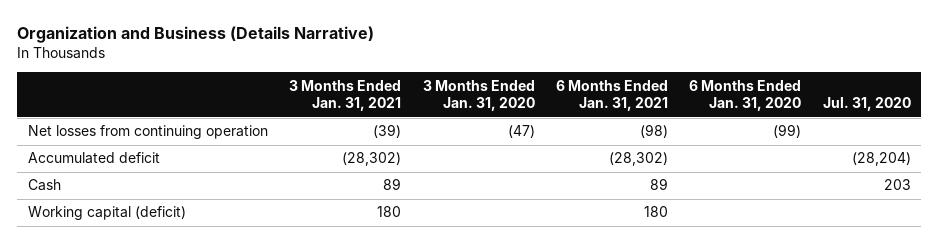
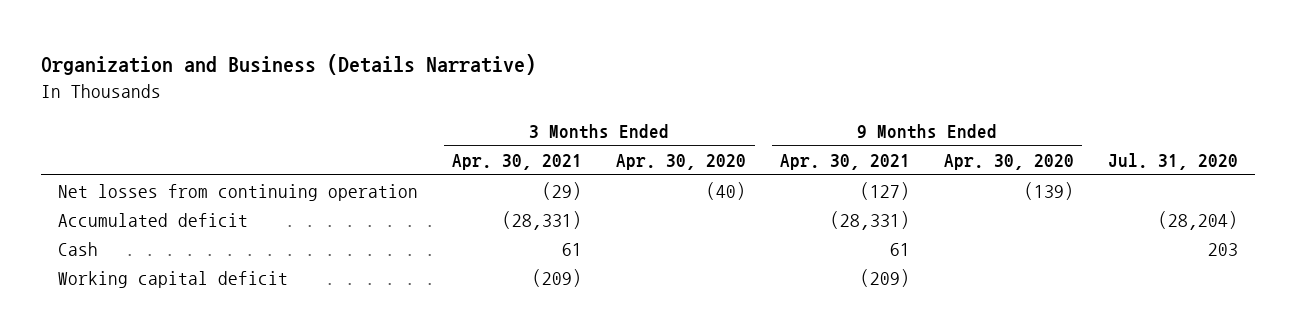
- | 3 Months Ended Jan. 31, 2021 | 3 Months Ended Jan. 31, 2020 | 6 Months Ended Jan. 31, 2021 | 6 Months Ended Jan. 31, 2020 | Jul. 31, 2020
+ | 3 Months Ended Apr. 30, 2021 | 3 Months Ended Apr. 30, 2020 | 9 Months Ended Apr. 30, 2021 | 9 Months Ended Apr. 30, 2020 | Jul. 31, 2020
- Working capital (deficit) | 180 | | 180 | |
+ Working capital deficit | (209) | | (209) | |

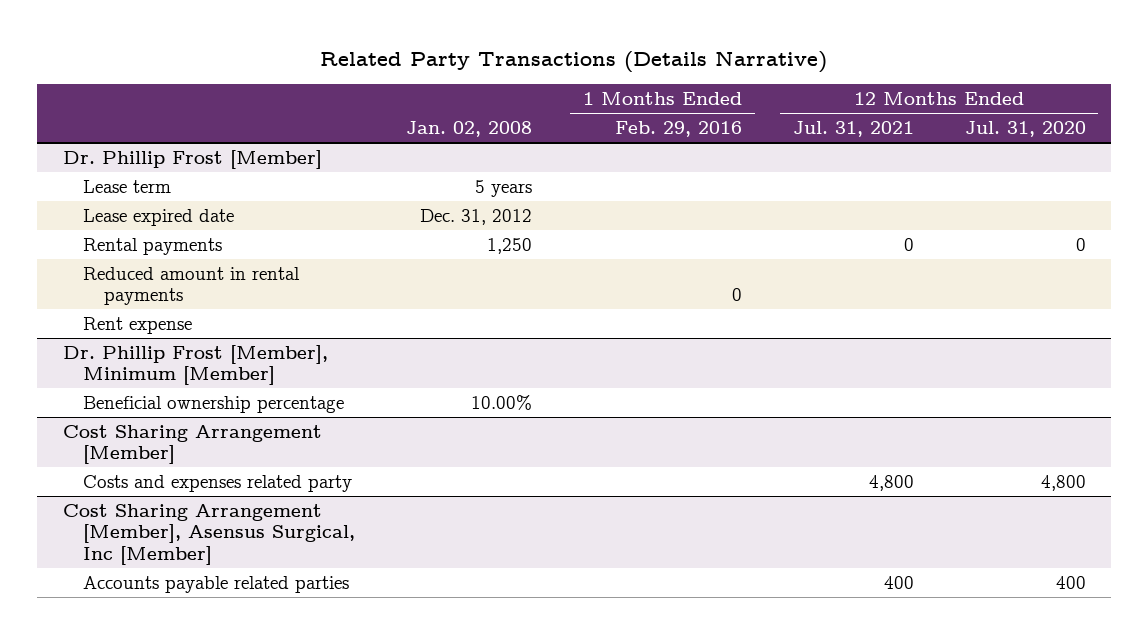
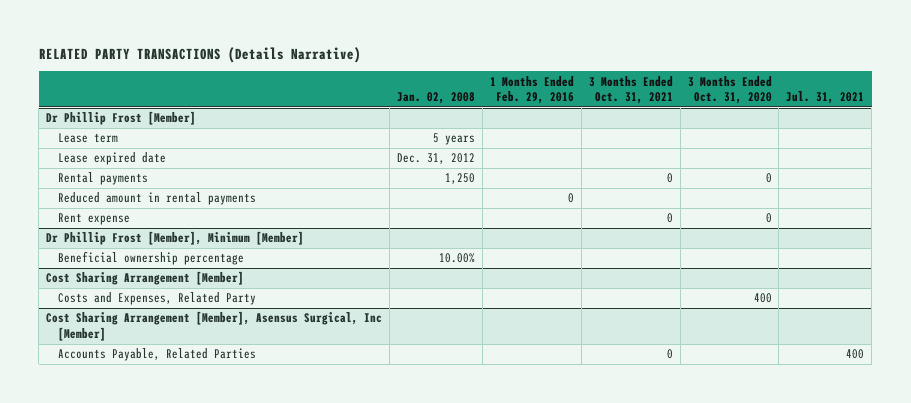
- Related Party Transactions (Details Narrative)
+ RELATED PARTY TRANSACTIONS (Details Narrative)
- | Jan. 02, 2008 | 1 Months Ended Feb. 29, 2016 | 12 Months Ended Jul. 31, 2021 | 12 Months Ended Jul. 31, 2020
+ | Jan. 02, 2008 | 1 Months Ended Feb. 29, 2016 | 3 Months Ended Oct. 31, 2021 | 3 Months Ended Oct. 31, 2020 | Jul. 31, 2021
- Dr. Phillip Frost [Member]
+ Dr Phillip Frost [Member]
- Dr. Phillip Frost [Member], Minimum [Member]
+ Dr Phillip Frost [Member], Minimum [Member]
@ Cost Sharing Arrangement [Member]
- Costs and expenses related party | | | 4,800 | 4,800
+ Costs and Expenses, Related Party | | | | 400 |
@ Cost Sharing Arrangement [Member], Asensus Surgical, Inc [Member]
- Accounts payable related parties | | | 400 | 400
+ Accounts Payable, Related Parties | | | 0 | | 400

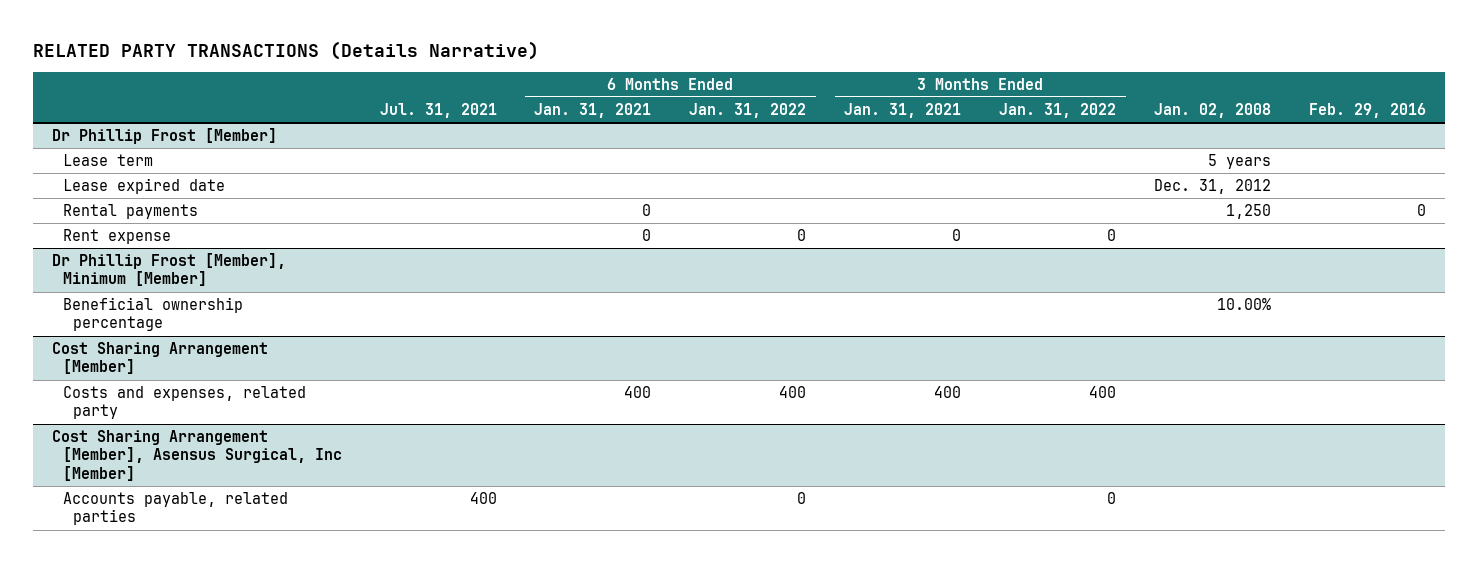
- | Jan. 02, 2008 | 1 Months Ended Feb. 29, 2016 | 3 Months Ended Oct. 31, 2021 | 3 Months Ended Oct. 31, 2020 | Jul. 31, 2021
+ | Jul. 31, 2021 | 6 Months Ended Jan. 31, 2021 | 6 Months Ended Jan. 31, 2022 | 3 Months Ended Jan. 31, 2021 | 3 Months Ended Jan. 31, 2022 | Jan. 02, 2008 | Feb. 29, 2016
@ Dr Phillip Frost [Member]
- Reduced amount in rental payments | | 0 | | |
@ Cost Sharing Arrangement [Member]
- Costs and Expenses, Related Party | | | | 400 |
+ Costs and expenses, related party | | 400 | 400 | 400 | 400 | |
@ Cost Sharing Arrangement [Member], Asensus Surgical, Inc [Member]
- Accounts Payable, Related Parties | | | 0 | | 400
+ Accounts payable, related parties | 400 | | 0 | | 0 | |

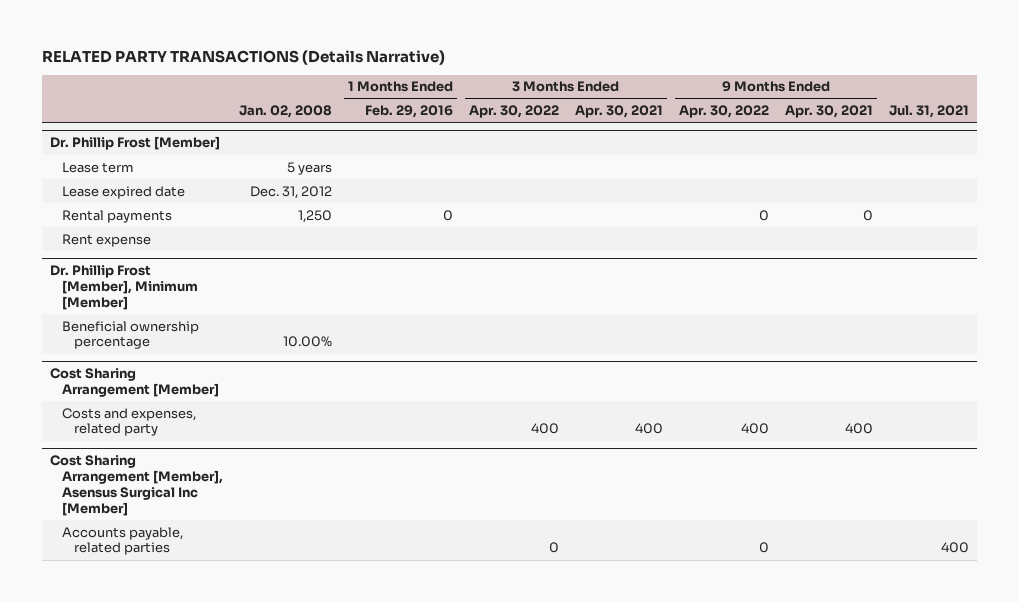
- | Jul. 31, 2021 | 6 Months Ended Jan. 31, 2021 | 6 Months Ended Jan. 31, 2022 | 3 Months Ended Jan. 31, 2021 | 3 Months Ended Jan. 31, 2022 | Jan. 02, 2008 | Feb. 29, 2016
+ | Jan. 02, 2008 | 1 Months Ended Feb. 29, 2016 | 3 Months Ended Apr. 30, 2022 | 3 Months Ended Apr. 30, 2021 | 9 Months Ended Apr. 30, 2022 | 9 Months Ended Apr. 30, 2021 | Jul. 31, 2021
- Dr Phillip Frost [Member]
+ Dr. Phillip Frost [Member]
- Dr Phillip Frost [Member], Minimum [Member]
+ Dr. Phillip Frost [Member], Minimum [Member]
- Cost Sharing Arrangement [Member], Asensus Surgical, Inc [Member]
+ Cost Sharing Arrangement [Member], Asensus Surgical Inc [Member]

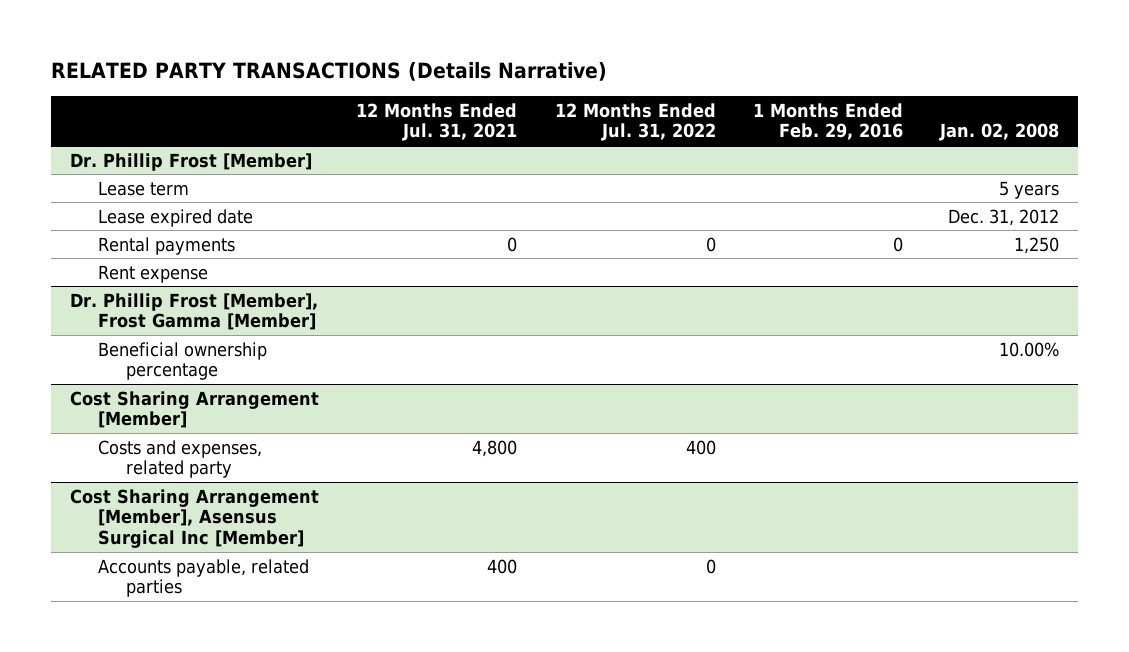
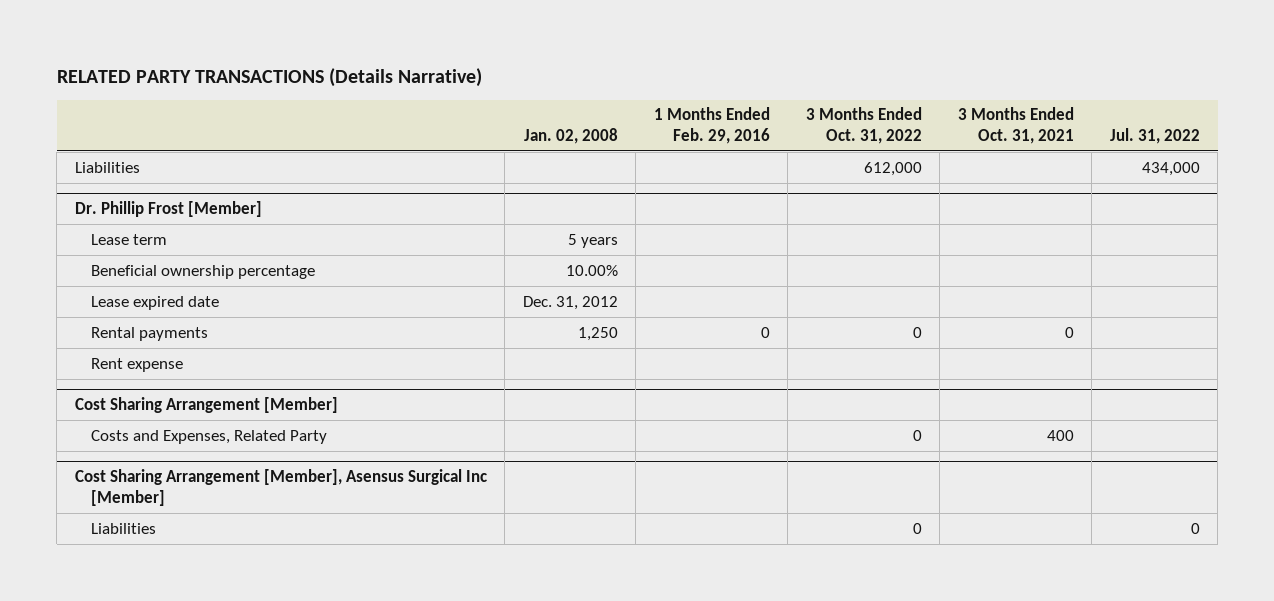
- | 12 Months Ended Jul. 31, 2021 | 12 Months Ended Jul. 31, 2022 | 1 Months Ended Feb. 29, 2016 | Jan. 02, 2008
+ | Jan. 02, 2008 | 1 Months Ended Feb. 29, 2016 | 3 Months Ended Oct. 31, 2022 | 3 Months Ended Oct. 31, 2021 | Jul. 31, 2022
+ Liabilities | | | 612,000 | | 434,000
@ Dr. Phillip Frost [Member]
+ Beneficial ownership percentage | 10.00% | | | |
- Dr. Phillip Frost [Member], Frost Gamma [Member]
- Beneficial ownership percentage | | | | 10.00%
@ Cost Sharing Arrangement [Member]
- Costs and expenses, related party | 4,800 | 400 | |
+ Costs and Expenses, Related Party | | | 0 | 400 |
@ Cost Sharing Arrangement [Member], Asensus Surgical Inc [Member]
- Accounts payable, related parties | 400 | 0 | |
+ Liabilities | | | 0 | | 0

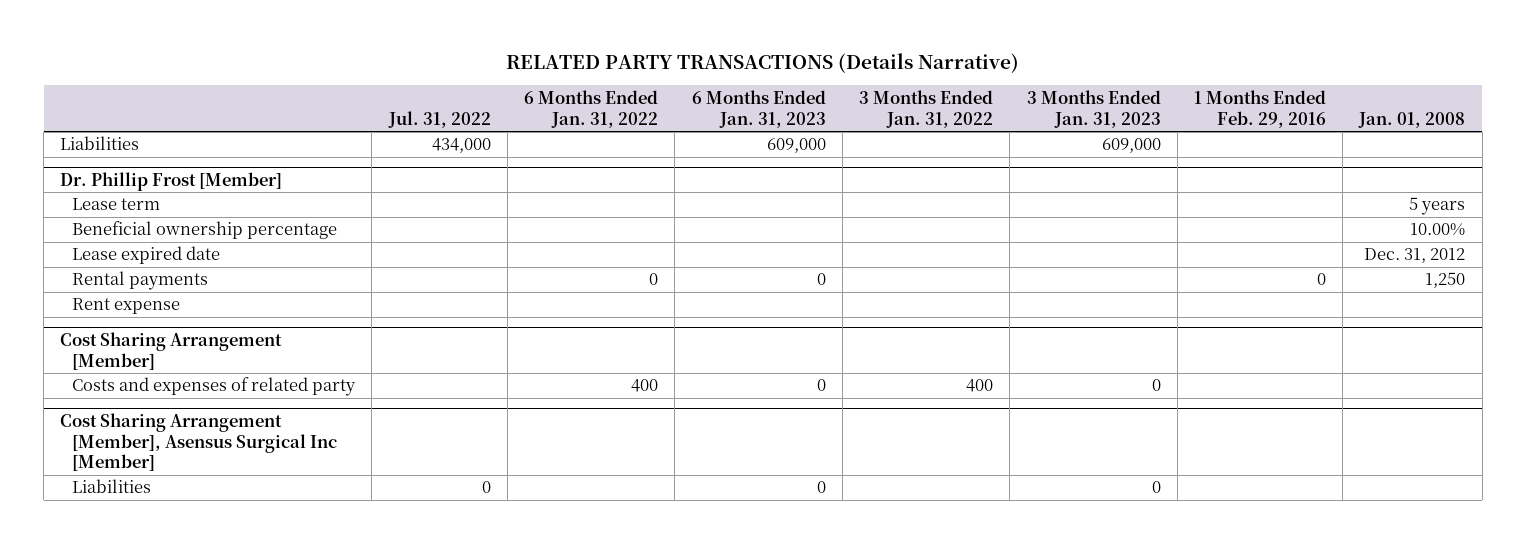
- | Jan. 02, 2008 | 1 Months Ended Feb. 29, 2016 | 3 Months Ended Oct. 31, 2022 | 3 Months Ended Oct. 31, 2021 | Jul. 31, 2022
+ | Jul. 31, 2022 | 6 Months Ended Jan. 31, 2022 | 6 Months Ended Jan. 31, 2023 | 3 Months Ended Jan. 31, 2022 | 3 Months Ended Jan. 31, 2023 | 1 Months Ended Feb. 29, 2016 | Jan. 01, 2008
@ Cost Sharing Arrangement [Member]
- Costs and Expenses, Related Party | | | 0 | 400 |
+ Costs and expenses of related party | | 400 | 0 | 400 | 0 | |

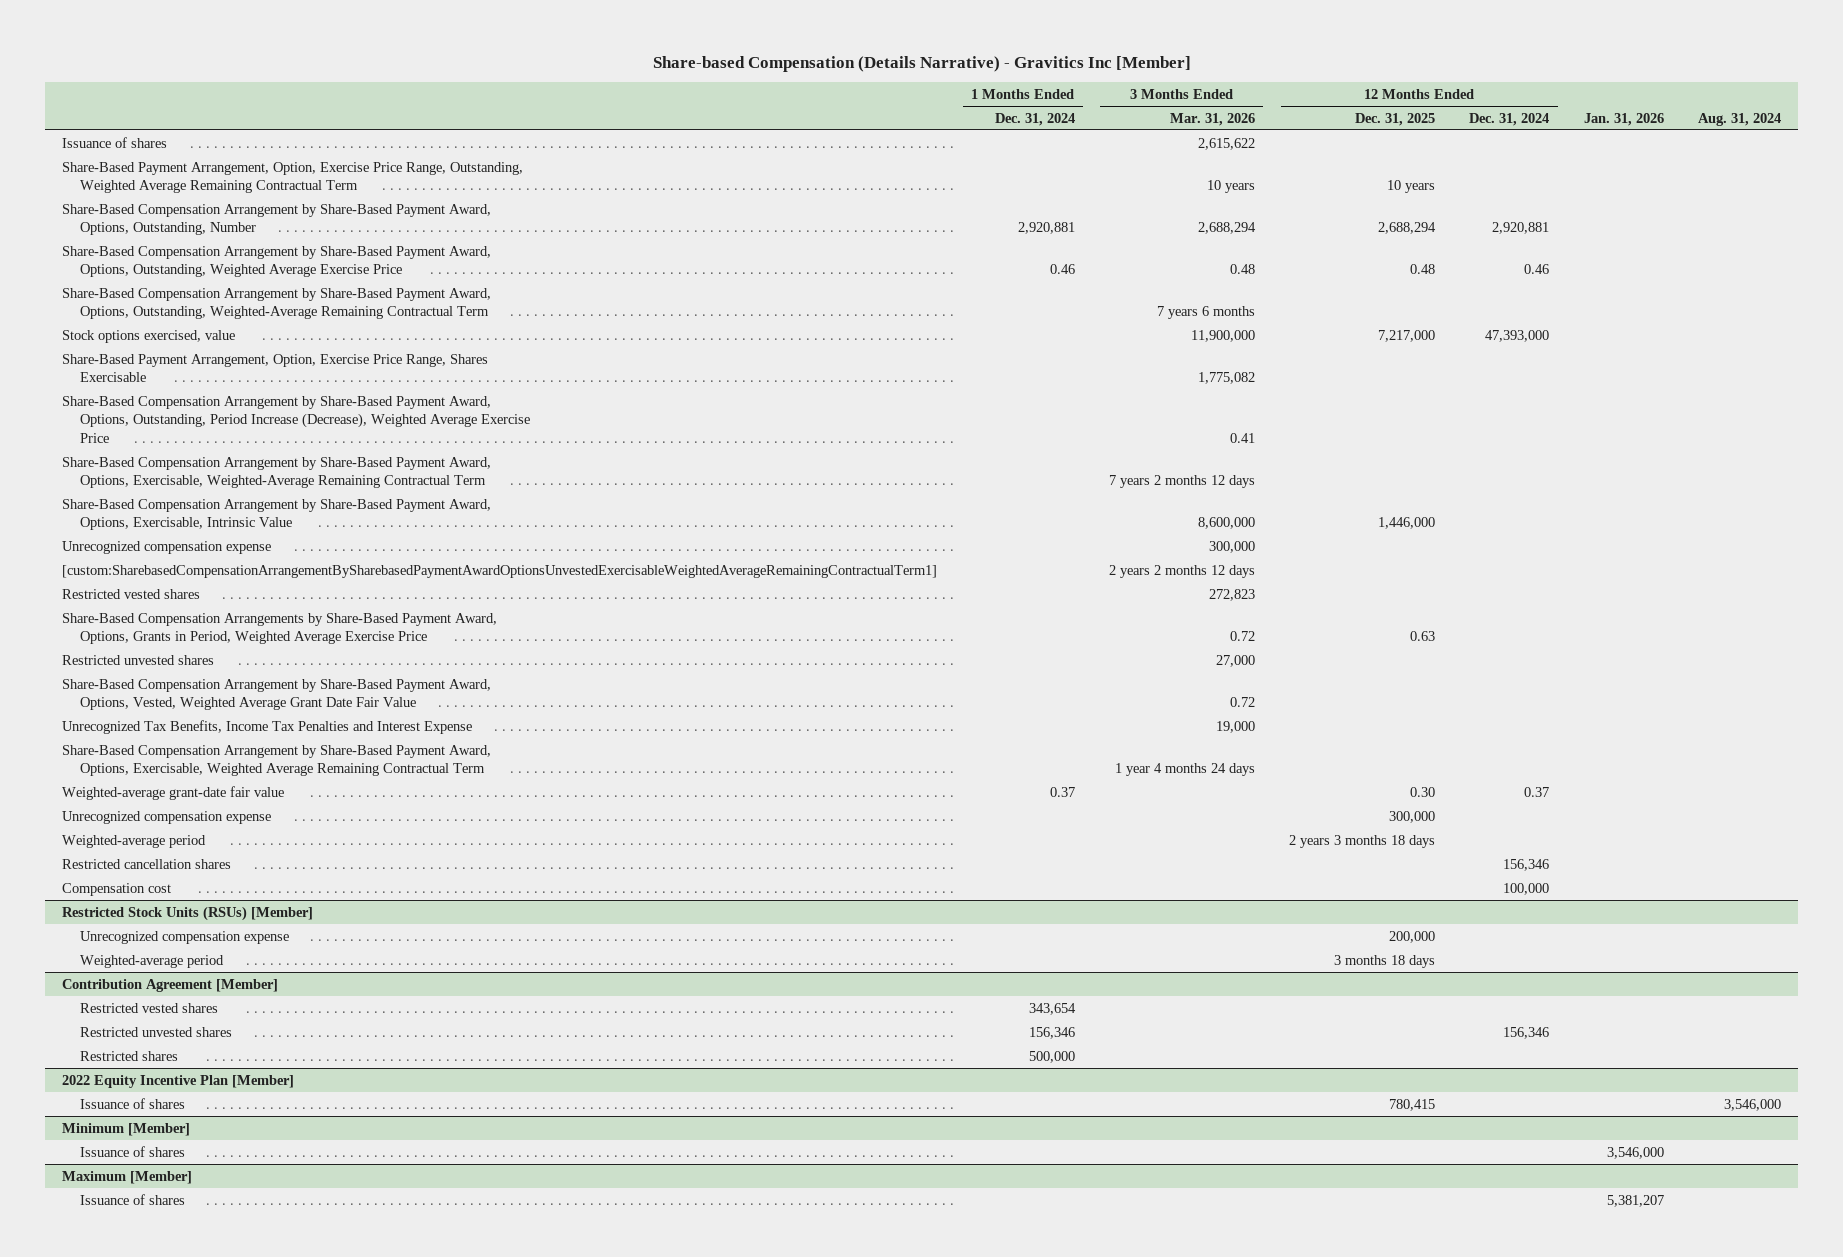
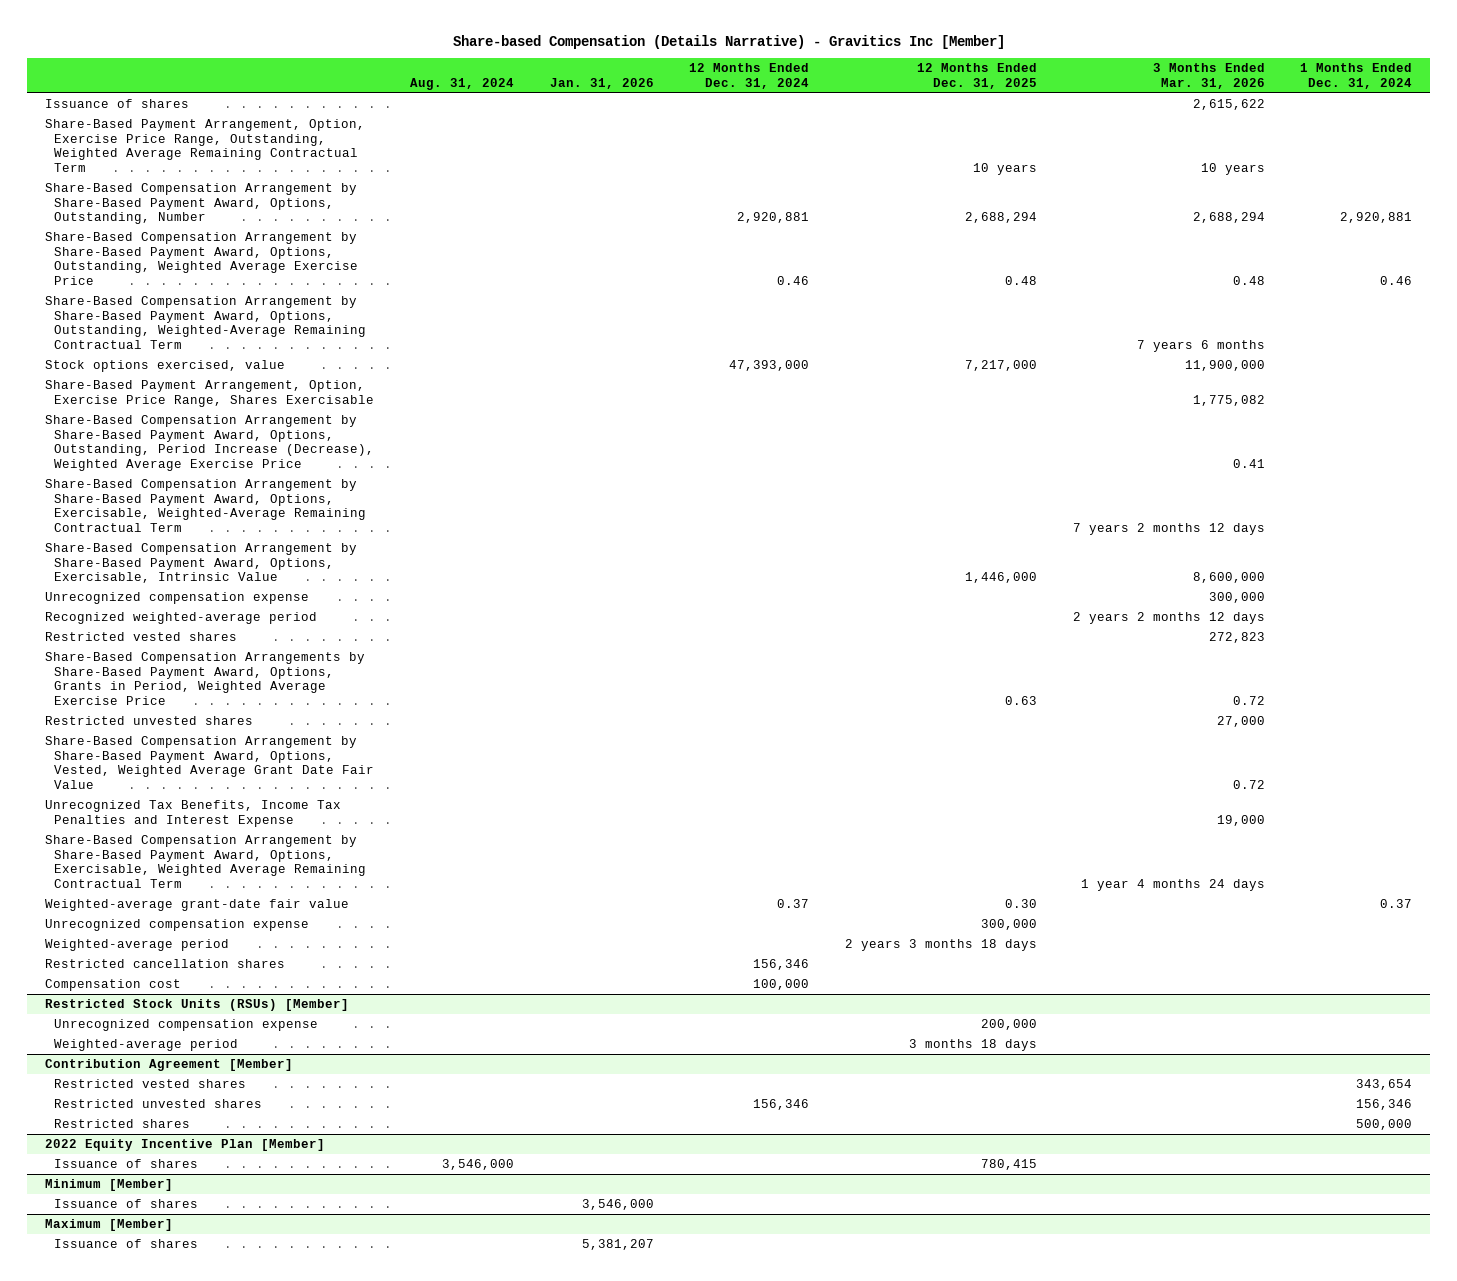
- | 1 Months Ended Dec. 31, 2024 | 3 Months Ended Mar. 31, 2026 | 12 Months Ended Dec. 31, 2025 | 12 Months Ended Dec. 31, 2024 | Jan. 31, 2026 | Aug. 31, 2024
+ | Aug. 31, 2024 | Jan. 31, 2026 | 12 Months Ended Dec. 31, 2024 | 12 Months Ended Dec. 31, 2025 | 3 Months Ended Mar. 31, 2026 | 1 Months Ended Dec. 31, 2024
- [custom:SharebasedCompensationArrangementBySharebasedPaymentAwardOptionsUnvestedExercisableWeightedAverageRemainingContractualTerm1] | | 2 years 2 months 12 days | | | |
+ Recognized weighted-average period | | | | | 2 years 2 months 12 days |

